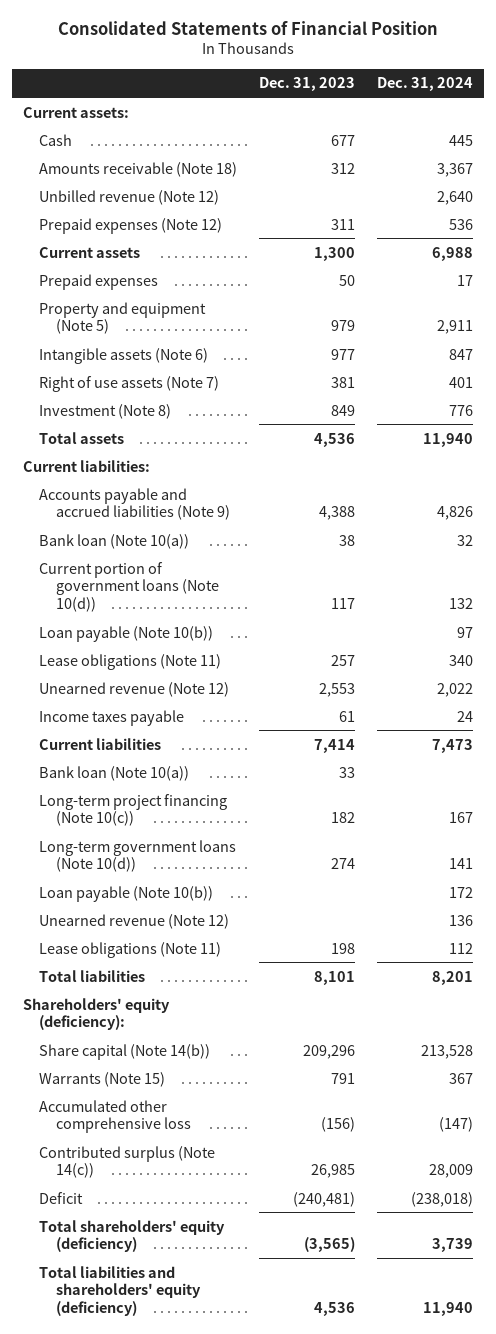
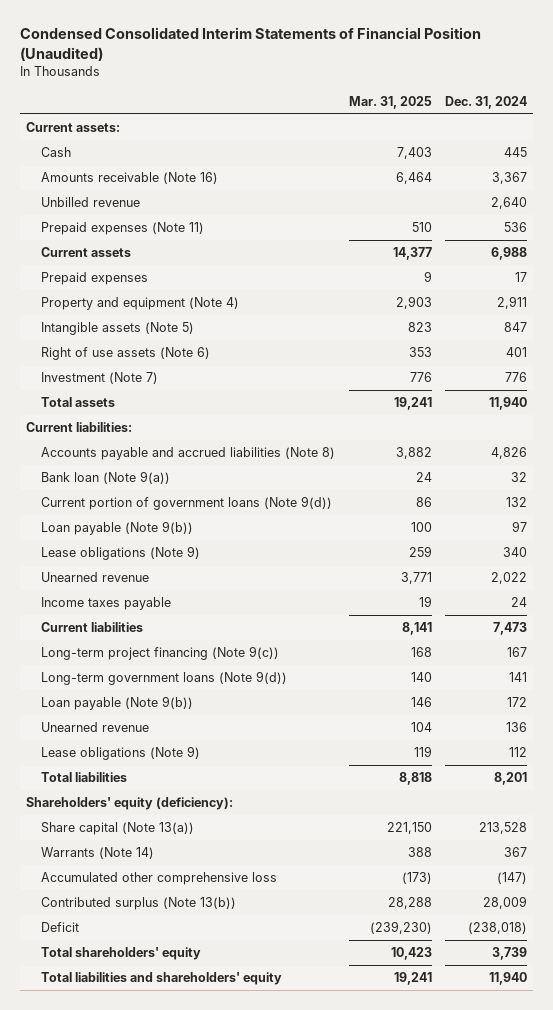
- Consolidated Statements of Financial Position
+ Condensed Consolidated Interim Statements of Financial Position (Unaudited)
- | Dec. 31, 2023 | Dec. 31, 2024
+ | Mar. 31, 2025 | Dec. 31, 2024
- Amounts receivable (Note 18) | 312 | 3,367
- Unbilled revenue (Note 12) | | 2,640
- Prepaid expenses (Note 12) | 311 | 536
+ Amounts receivable (Note 16) | 6,464 | 3,367
+ Unbilled revenue | | 2,640
+ Prepaid expenses (Note 11) | 510 | 536
- Property and equipment (Note 5) | 979 | 2,911
- Intangible assets (Note 6) | 977 | 847
- Right of use assets (Note 7) | 381 | 401
- Investment (Note 8) | 849 | 776
+ Property and equipment (Note 4) | 2,903 | 2,911
+ Intangible assets (Note 5) | 823 | 847
+ Right of use assets (Note 6) | 353 | 401
+ Investment (Note 7) | 776 | 776
- Accounts payable and accrued liabilities (Note 9) | 4,388 | 4,826
- Bank loan (Note 10(a)) | 38 | 32
- Current portion of government loans (Note 10(d)) | 117 | 132
- Loan payable (Note 10(b)) | | 97
- Lease obligations (Note 11) | 257 | 340
- Unearned revenue (Note 12) | 2,553 | 2,022
+ Accounts payable and accrued liabilities (Note 8) | 3,882 | 4,826
+ Bank loan (Note 9(a)) | 24 | 32
+ Current portion of government loans (Note 9(d)) | 86 | 132
+ Loan payable (Note 9(b)) | 100 | 97
+ Lease obligations (Note 9) | 259 | 340
+ Unearned revenue | 3,771 | 2,022
- Bank loan (Note 10(a)) | 33 |
- Long-term project financing (Note 10(c)) | 182 | 167
- Long-term government loans (Note 10(d)) | 274 | 141
- Loan payable (Note 10(b)) | | 172
- Unearned revenue (Note 12) | | 136
- Lease obligations (Note 11) | 198 | 112
+ Long-term project financing (Note 9(c)) | 168 | 167
+ Long-term government loans (Note 9(d)) | 140 | 141
+ Loan payable (Note 9(b)) | 146 | 172
+ Unearned revenue | 104 | 136
+ Lease obligations (Note 9) | 119 | 112
- Share capital (Note 14(b)) | 209,296 | 213,528
- Warrants (Note 15) | 791 | 367
+ Share capital (Note 13(a)) | 221,150 | 213,528
+ Warrants (Note 14) | 388 | 367
- Contributed surplus (Note 14(c)) | 26,985 | 28,009
+ Contributed surplus (Note 13(b)) | 28,288 | 28,009
- Total shareholders' equity (deficiency) | (3,565) | 3,739
- Total liabilities and shareholders' equity (deficiency) | 4,536 | 11,940
+ Total shareholders' equity | 10,423 | 3,739
+ Total liabilities and shareholders' equity | 19,241 | 11,940

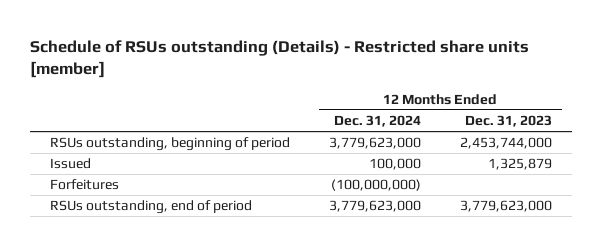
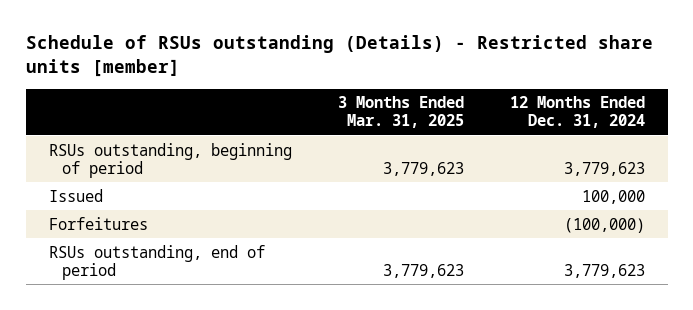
- | 12 Months Ended Dec. 31, 2024 | 12 Months Ended Dec. 31, 2023
+ | 3 Months Ended Mar. 31, 2025 | 12 Months Ended Dec. 31, 2024
- RSUs outstanding, beginning of period | 3,779,623,000 | 2,453,744,000
+ RSUs outstanding, beginning of period | 3,779,623 | 3,779,623
- Forfeitures | (100,000,000) |
- RSUs outstanding, end of period | 3,779,623,000 | 3,779,623,000
+ Forfeitures | | (100,000)
+ RSUs outstanding, end of period | 3,779,623 | 3,779,623

